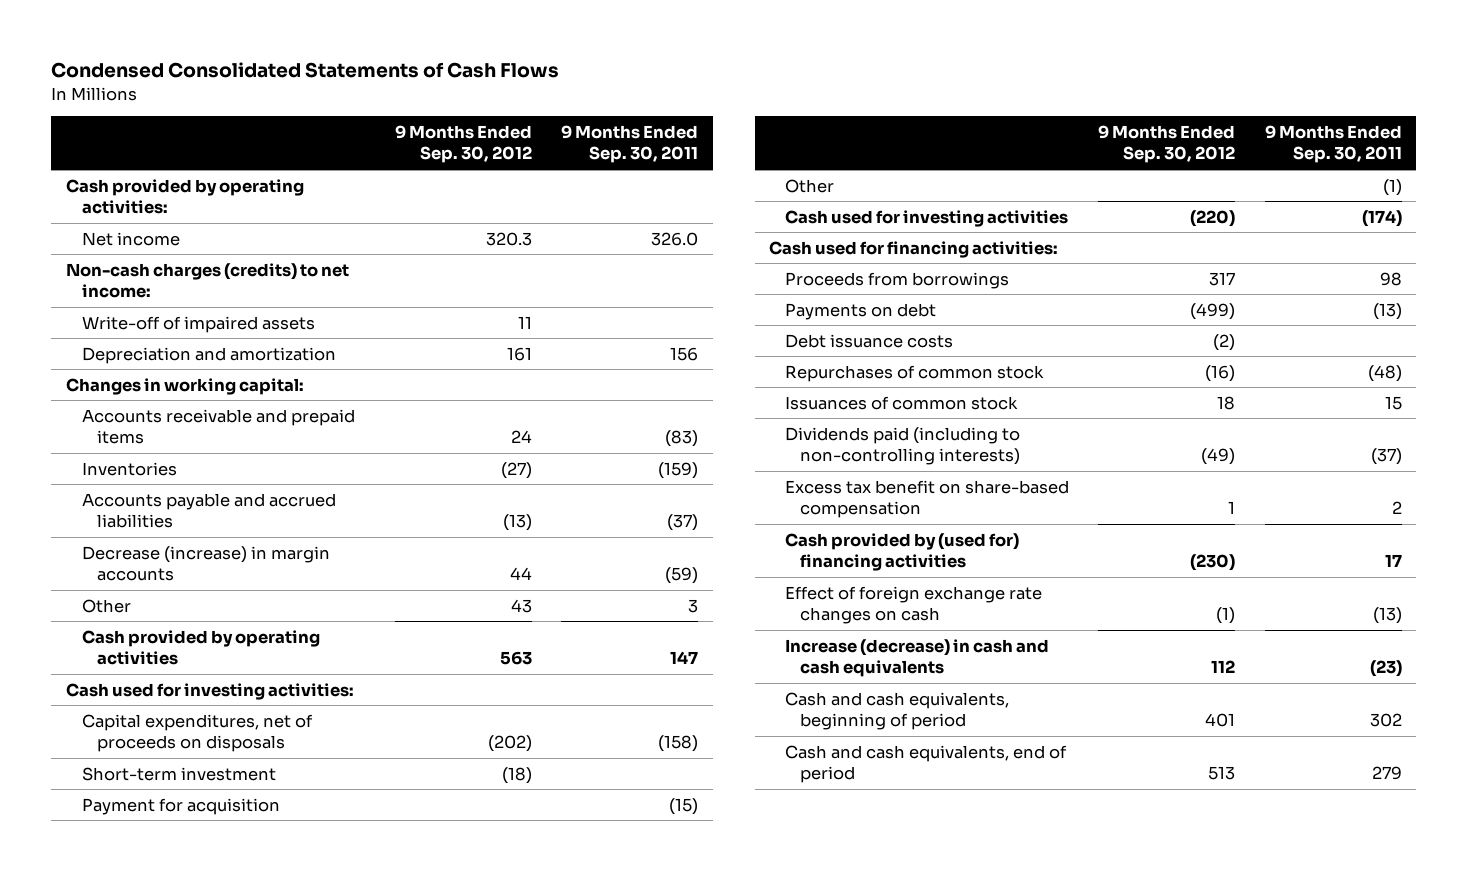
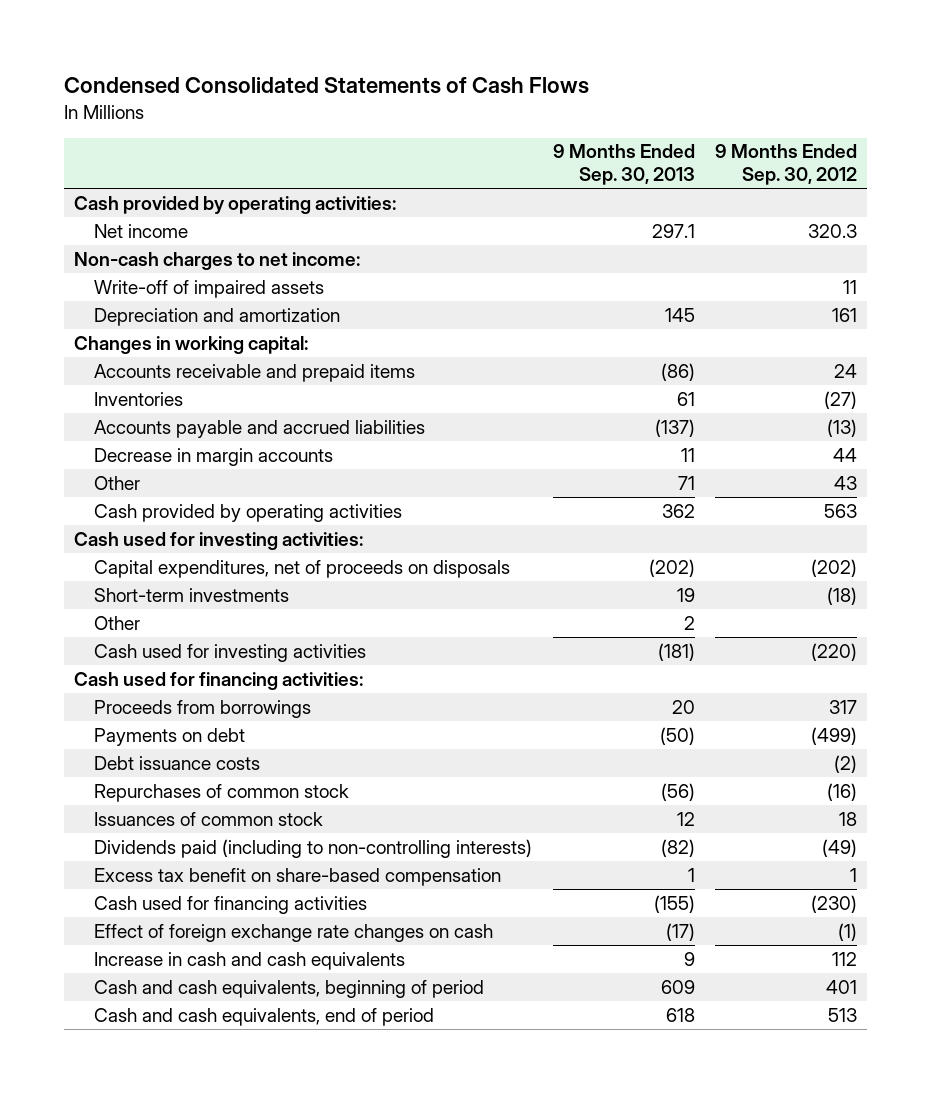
- | 9 Months Ended Sep. 30, 2012 | 9 Months Ended Sep. 30, 2011
+ | 9 Months Ended Sep. 30, 2013 | 9 Months Ended Sep. 30, 2012
- Non-cash charges (credits) to net income:
+ Non-cash charges to net income:
- Decrease (increase) in margin accounts | 44 | (59)
+ Decrease in margin accounts | 11 | 44
- Short-term investment | (18) |
- Payment for acquisition | | (15)
+ Short-term investments | 19 | (18)
- Cash provided by (used for) financing activities | (230) | 17
+ Cash used for financing activities | (155) | (230)
- Increase (decrease) in cash and cash equivalents | 112 | (23)
+ Increase in cash and cash equivalents | 9 | 112

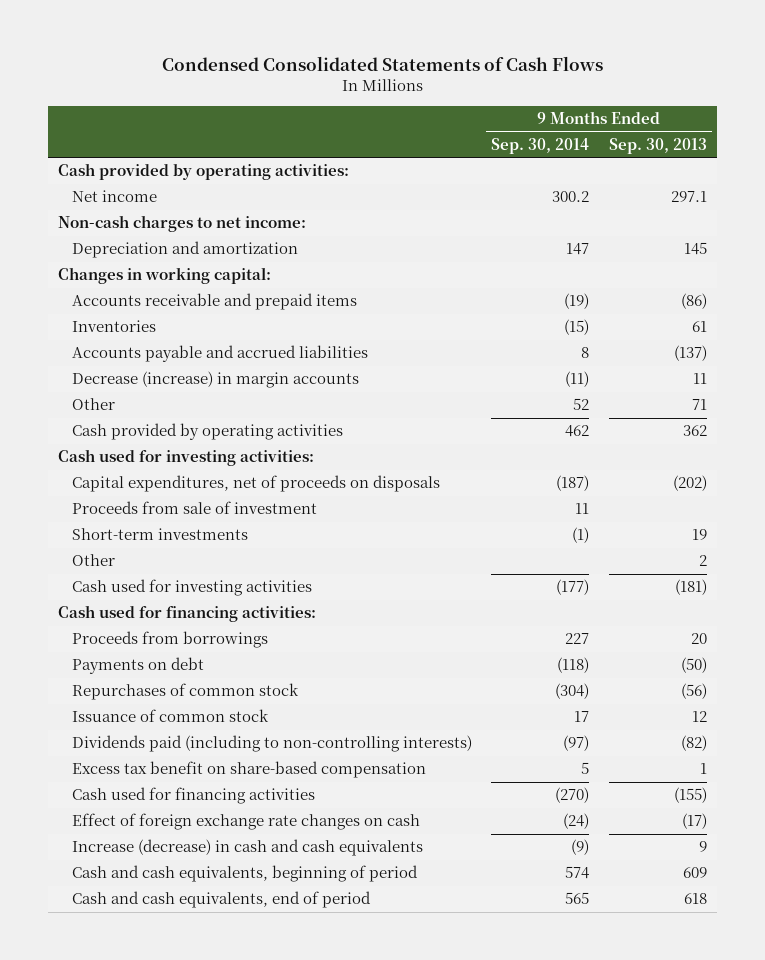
- | 9 Months Ended Sep. 30, 2013 | 9 Months Ended Sep. 30, 2012
+ | 9 Months Ended Sep. 30, 2014 | 9 Months Ended Sep. 30, 2013
- Write-off of impaired assets | | 11
- Decrease in margin accounts | 11 | 44
+ Decrease (increase) in margin accounts | (11) | 11
+ Proceeds from sale of investment | 11 |
- Debt issuance costs | | (2)
- Issuances of common stock | 12 | 18
+ Issuance of common stock | 17 | 12
- Increase in cash and cash equivalents | 9 | 112
+ Increase (decrease) in cash and cash equivalents | (9) | 9

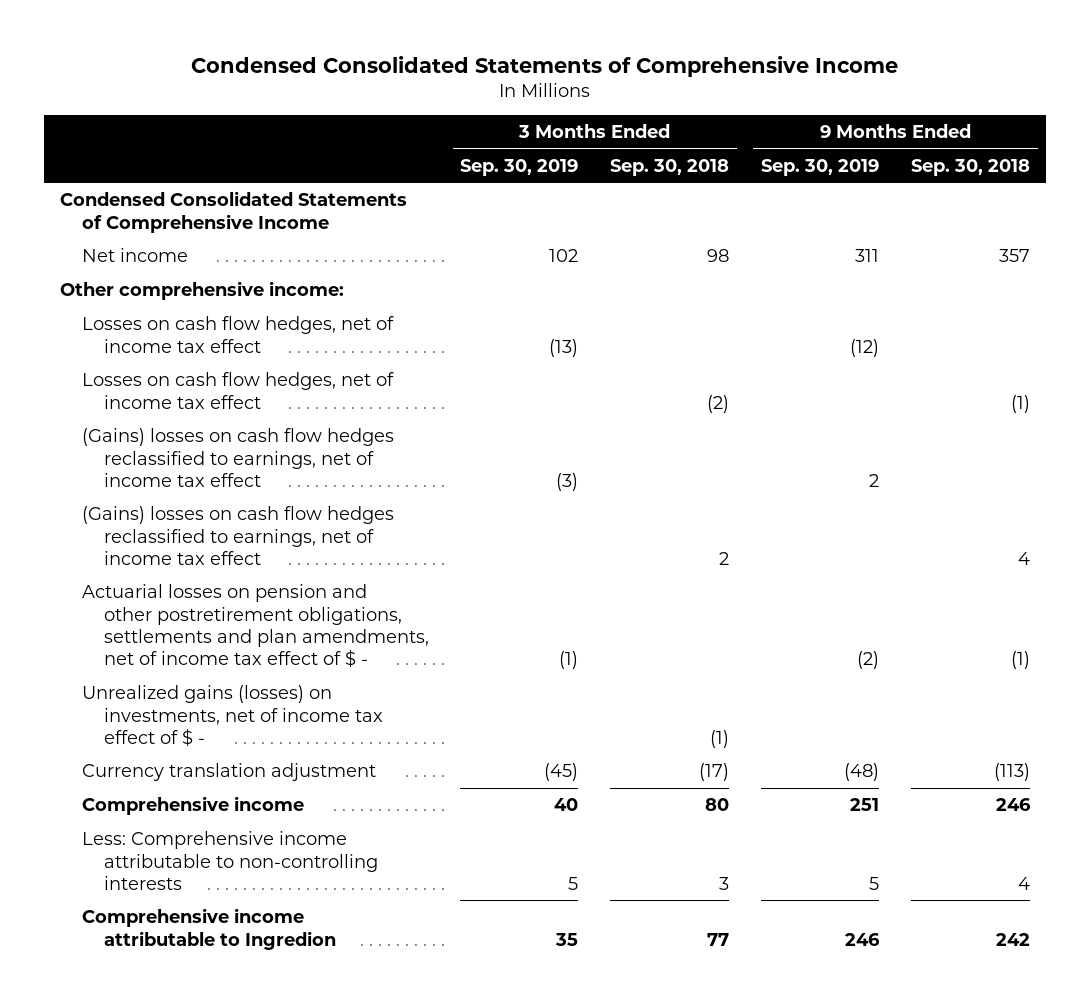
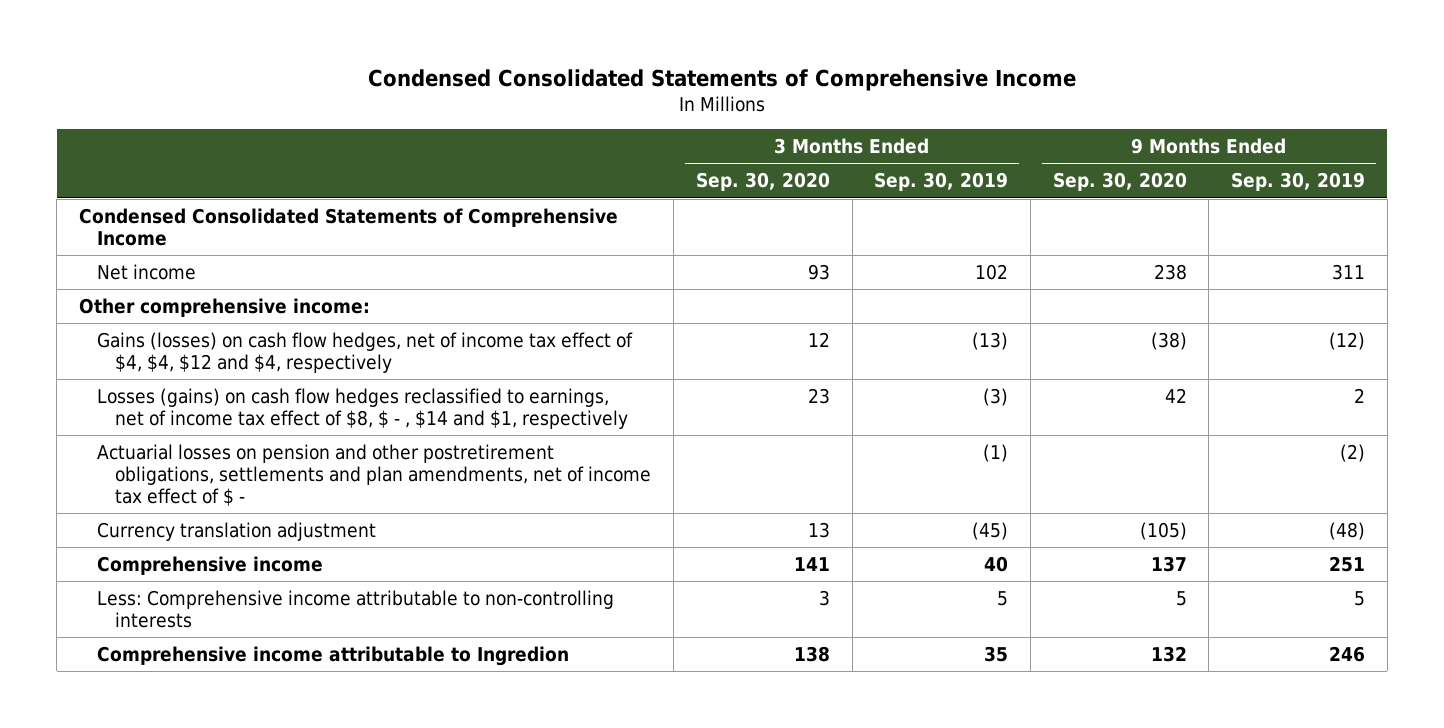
- | 3 Months Ended Sep. 30, 2019 | 3 Months Ended Sep. 30, 2018 | 9 Months Ended Sep. 30, 2019 | 9 Months Ended Sep. 30, 2018
+ | 3 Months Ended Sep. 30, 2020 | 3 Months Ended Sep. 30, 2019 | 9 Months Ended Sep. 30, 2020 | 9 Months Ended Sep. 30, 2019
- Losses on cash flow hedges, net of income tax effect | (13) | | (12) |
- Losses on cash flow hedges, net of income tax effect | | (2) | | (1)
- (Gains) losses on cash flow hedges reclassified to earnings, net of income tax effect | (3) | | 2 |
- (Gains) losses on cash flow hedges reclassified to earnings, net of income tax effect | | 2 | | 4
+ Gains (losses) on cash flow hedges, net of income tax effect of $4, $4, $12 and $4, respectively | 12 | (13) | (38) | (12)
+ Losses (gains) on cash flow hedges reclassified to earnings, net of income tax effect of $8, $ - , $14 and $1, respectively | 23 | (3) | 42 | 2
- Unrealized gains (losses) on investments, net of income tax effect of $ - | | (1) | |

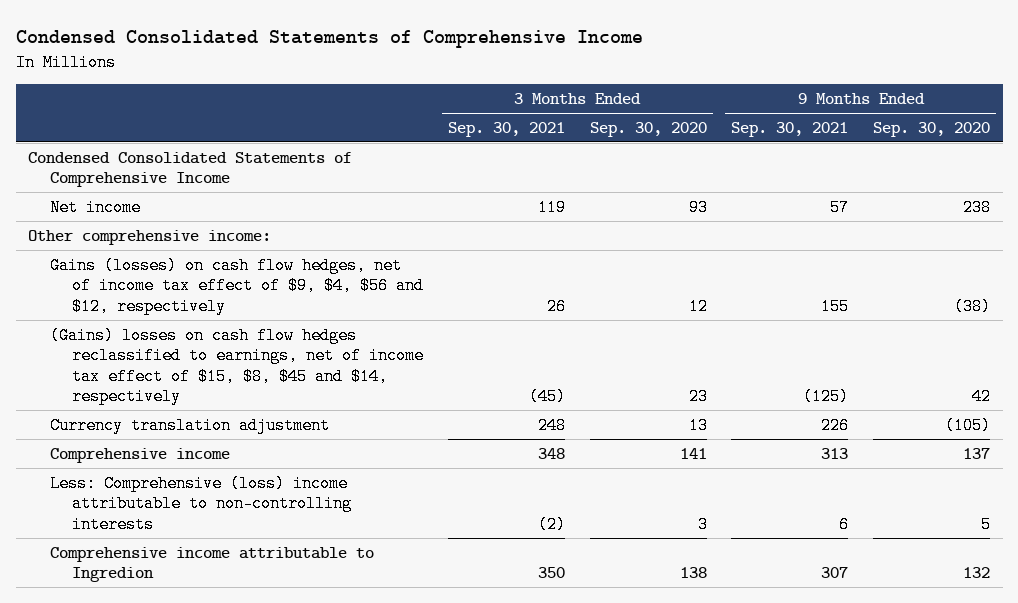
- | 3 Months Ended Sep. 30, 2020 | 3 Months Ended Sep. 30, 2019 | 9 Months Ended Sep. 30, 2020 | 9 Months Ended Sep. 30, 2019
+ | 3 Months Ended Sep. 30, 2021 | 3 Months Ended Sep. 30, 2020 | 9 Months Ended Sep. 30, 2021 | 9 Months Ended Sep. 30, 2020
- Gains (losses) on cash flow hedges, net of income tax effect of $4, $4, $12 and $4, respectively | 12 | (13) | (38) | (12)
- Losses (gains) on cash flow hedges reclassified to earnings, net of income tax effect of $8, $ - , $14 and $1, respectively | 23 | (3) | 42 | 2
- Actuarial losses on pension and other postretirement obligations, settlements and plan amendments, net of income tax effect of $ - | | (1) | | (2)
+ Gains (losses) on cash flow hedges, net of income tax effect of $9, $4, $56 and $12, respectively | 26 | 12 | 155 | (38)
+ (Gains) losses on cash flow hedges reclassified to earnings, net of income tax effect of $15, $8, $45 and $14, respectively | (45) | 23 | (125) | 42
- Less: Comprehensive income attributable to non-controlling interests | 3 | 5 | 5 | 5
+ Less: Comprehensive (loss) income attributable to non-controlling interests | (2) | 3 | 6 | 5

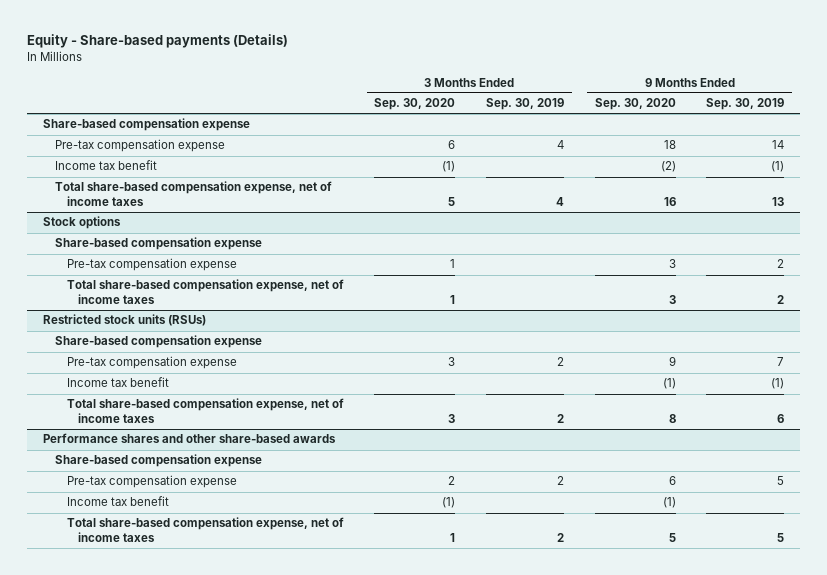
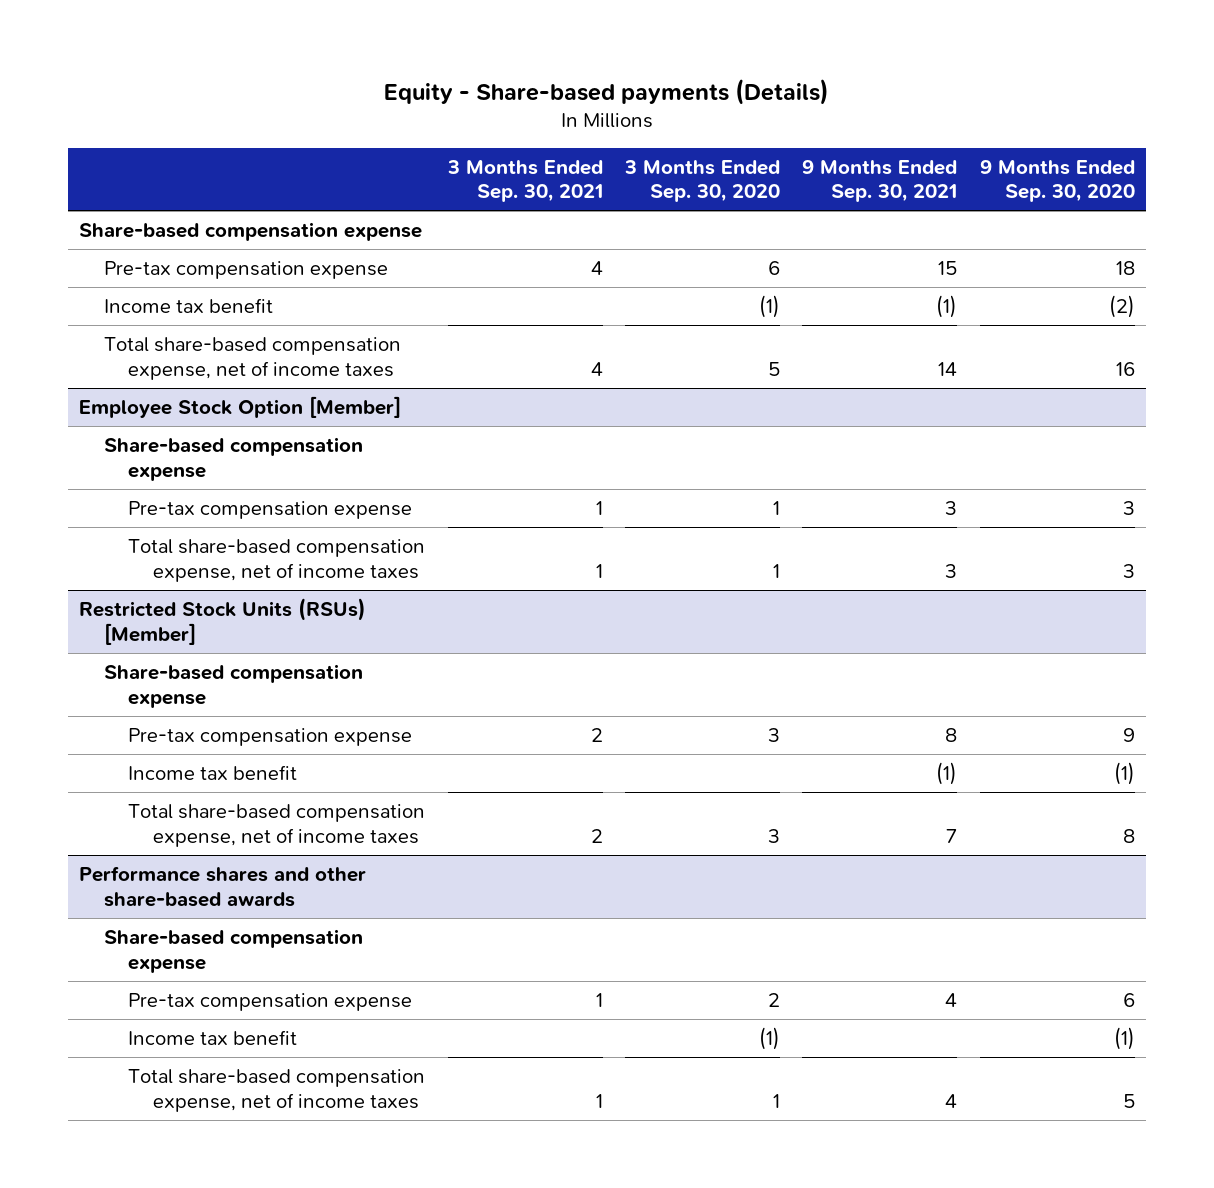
- | 3 Months Ended Sep. 30, 2020 | 3 Months Ended Sep. 30, 2019 | 9 Months Ended Sep. 30, 2020 | 9 Months Ended Sep. 30, 2019
+ | 3 Months Ended Sep. 30, 2021 | 3 Months Ended Sep. 30, 2020 | 9 Months Ended Sep. 30, 2021 | 9 Months Ended Sep. 30, 2020
- Stock options
+ Employee Stock Option [Member]
- Restricted stock units (RSUs)
+ Restricted Stock Units (RSUs) [Member]

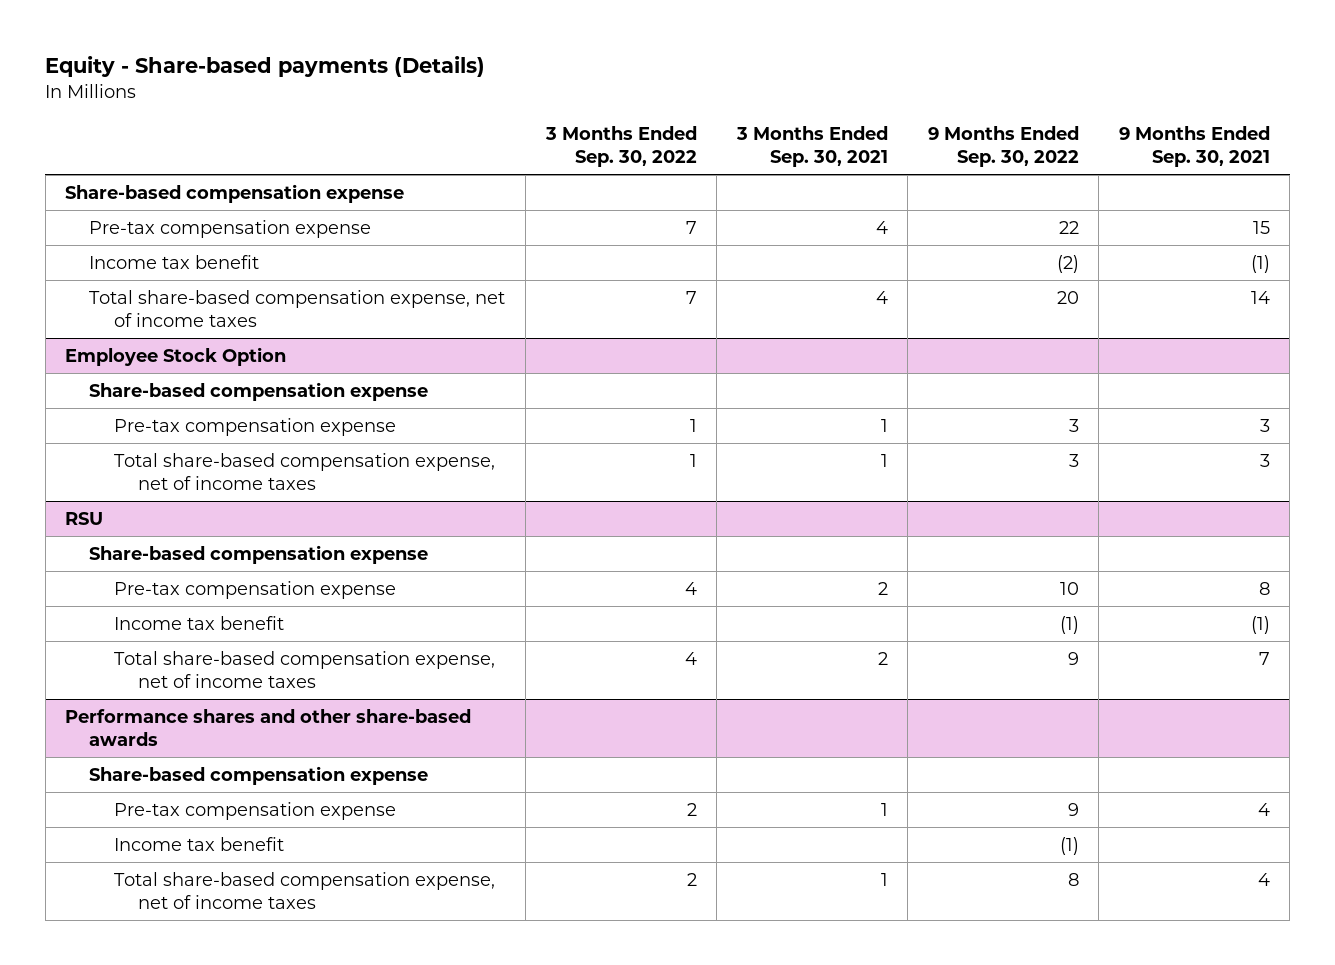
- | 3 Months Ended Sep. 30, 2021 | 3 Months Ended Sep. 30, 2020 | 9 Months Ended Sep. 30, 2021 | 9 Months Ended Sep. 30, 2020
+ | 3 Months Ended Sep. 30, 2022 | 3 Months Ended Sep. 30, 2021 | 9 Months Ended Sep. 30, 2022 | 9 Months Ended Sep. 30, 2021
- Employee Stock Option [Member]
+ Employee Stock Option
- Restricted Stock Units (RSUs) [Member]
+ RSU

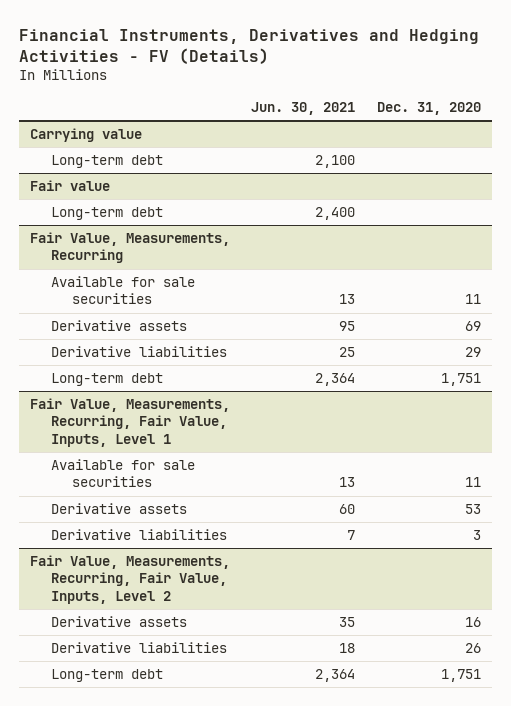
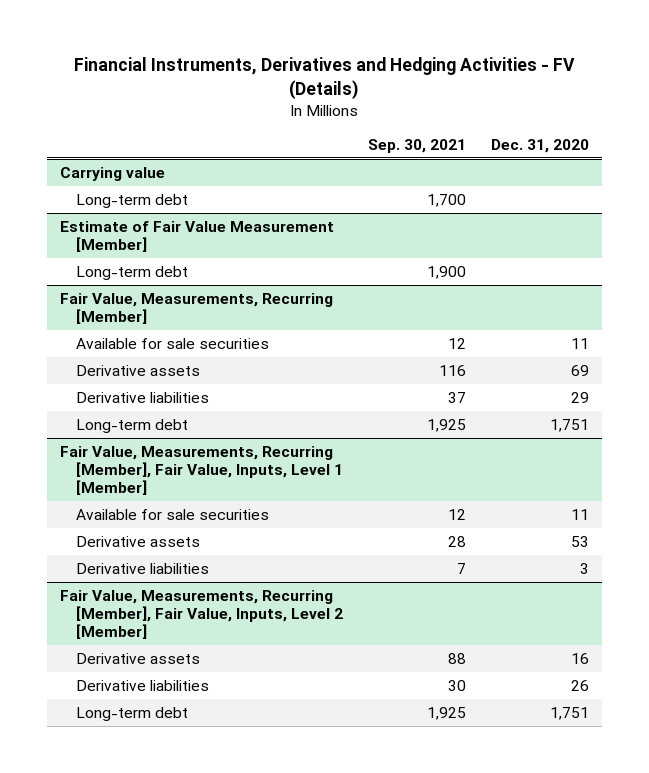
- | Jun. 30, 2021 | Dec. 31, 2020
+ | Sep. 30, 2021 | Dec. 31, 2020
- Fair value
+ Estimate of Fair Value Measurement [Member]
- Fair Value, Measurements, Recurring
+ Fair Value, Measurements, Recurring [Member]
- Fair Value, Measurements, Recurring, Fair Value, Inputs, Level 1
+ Fair Value, Measurements, Recurring [Member], Fair Value, Inputs, Level 1 [Member]
- Fair Value, Measurements, Recurring, Fair Value, Inputs, Level 2
+ Fair Value, Measurements, Recurring [Member], Fair Value, Inputs, Level 2 [Member]

